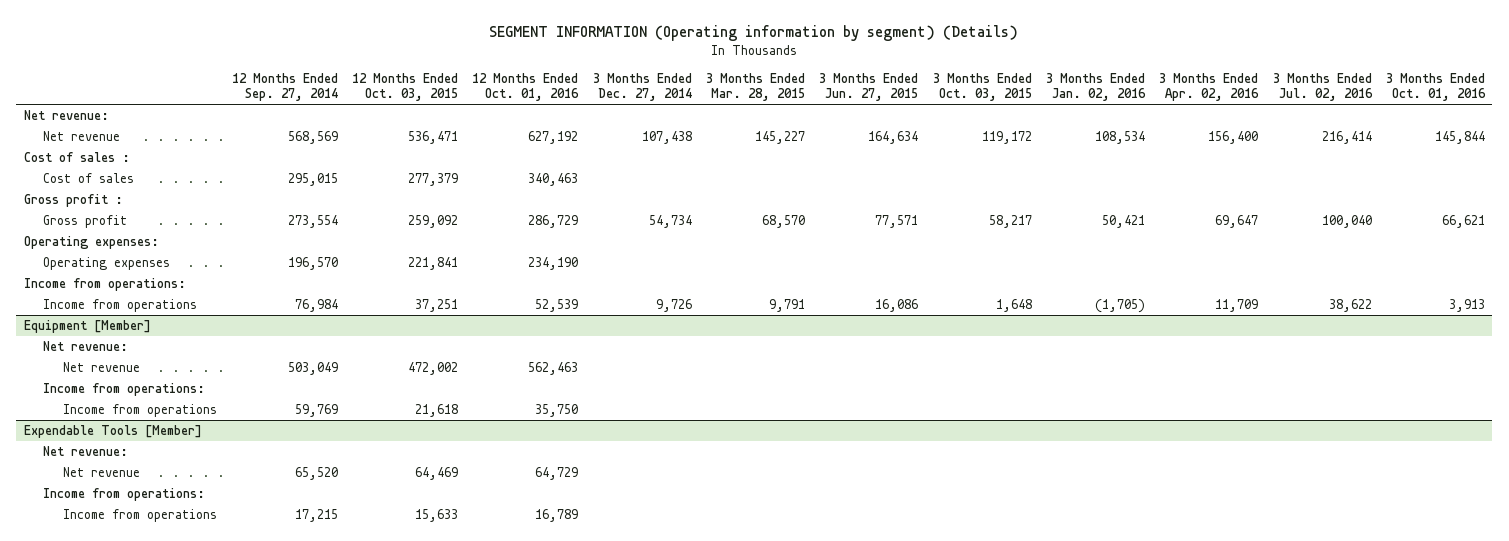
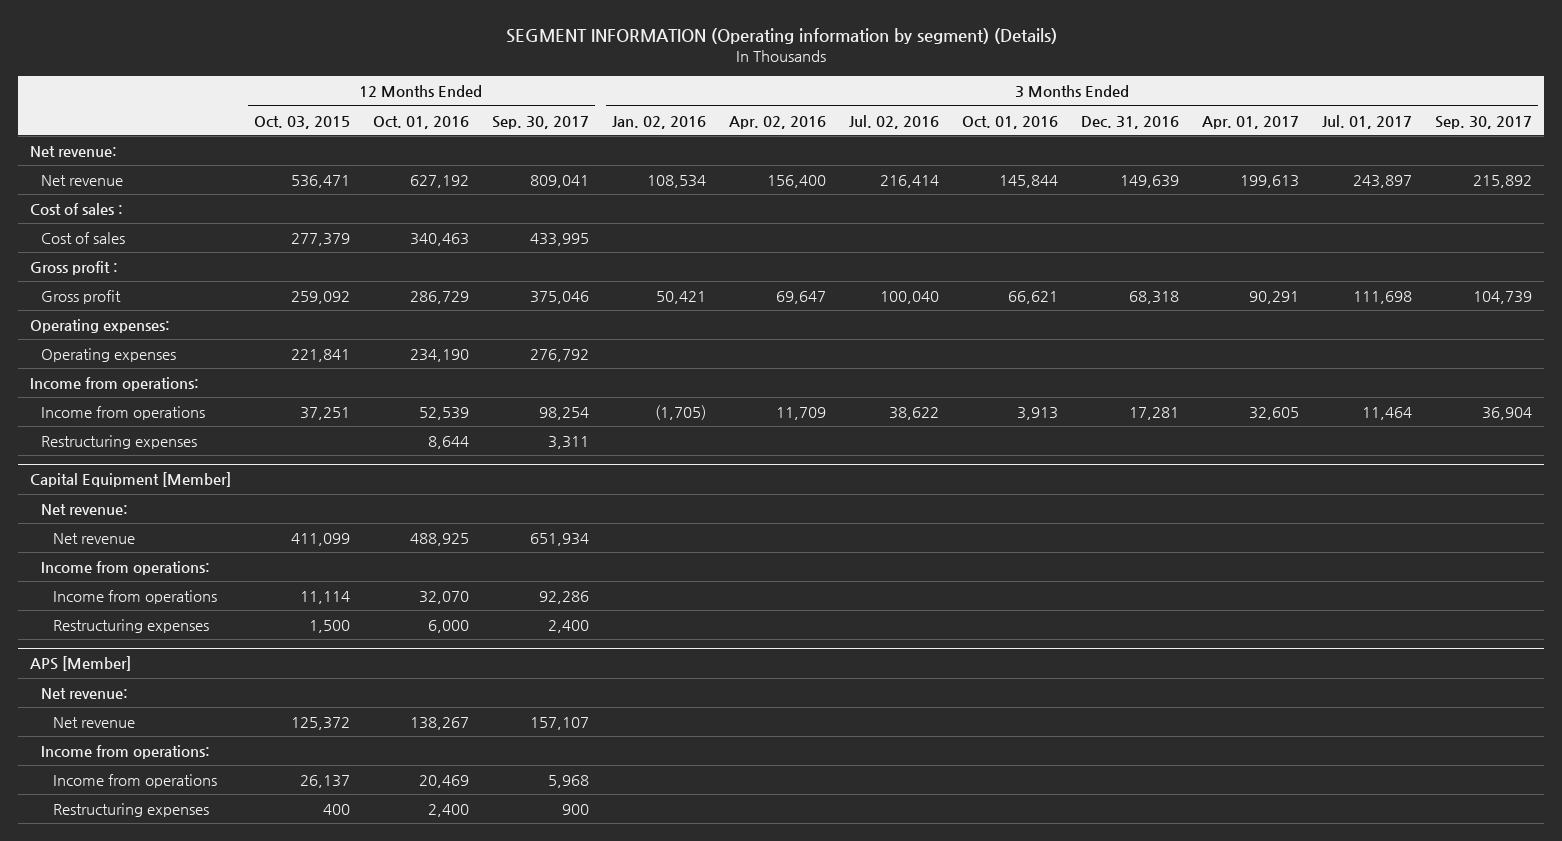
- | 12 Months Ended Sep. 27, 2014 | 12 Months Ended Oct. 03, 2015 | 12 Months Ended Oct. 01, 2016 | 3 Months Ended Dec. 27, 2014 | 3 Months Ended Mar. 28, 2015 | 3 Months Ended Jun. 27, 2015 | 3 Months Ended Oct. 03, 2015 | 3 Months Ended Jan. 02, 2016 | 3 Months Ended Apr. 02, 2016 | 3 Months Ended Jul. 02, 2016 | 3 Months Ended Oct. 01, 2016
+ | 12 Months Ended Oct. 03, 2015 | 12 Months Ended Oct. 01, 2016 | 12 Months Ended Sep. 30, 2017 | 3 Months Ended Jan. 02, 2016 | 3 Months Ended Apr. 02, 2016 | 3 Months Ended Jul. 02, 2016 | 3 Months Ended Oct. 01, 2016 | 3 Months Ended Dec. 31, 2016 | 3 Months Ended Apr. 01, 2017 | 3 Months Ended Jul. 01, 2017 | 3 Months Ended Sep. 30, 2017
- Equipment [Member]
+ Restructuring expenses | | 8,644 | 3,311 | | | | | | | |
+ Capital Equipment [Member]
- Net revenue | 503,049 | 472,002 | 562,463 | | | | | | | |
+ Net revenue | 411,099 | 488,925 | 651,934 | | | | | | | |
- Income from operations | 59,769 | 21,618 | 35,750 | | | | | | | |
- Expendable Tools [Member]
+ Income from operations | 11,114 | 32,070 | 92,286 | | | | | | | |
+ Restructuring expenses | 1,500 | 6,000 | 2,400 | | | | | | | |
+ APS [Member]
- Net revenue | 65,520 | 64,469 | 64,729 | | | | | | | |
+ Net revenue | 125,372 | 138,267 | 157,107 | | | | | | | |
- Income from operations | 17,215 | 15,633 | 16,789 | | | | | | | |
+ Income from operations | 26,137 | 20,469 | 5,968 | | | | | | | |
+ Restructuring expenses | 400 | 2,400 | 900 | | | | | | | |

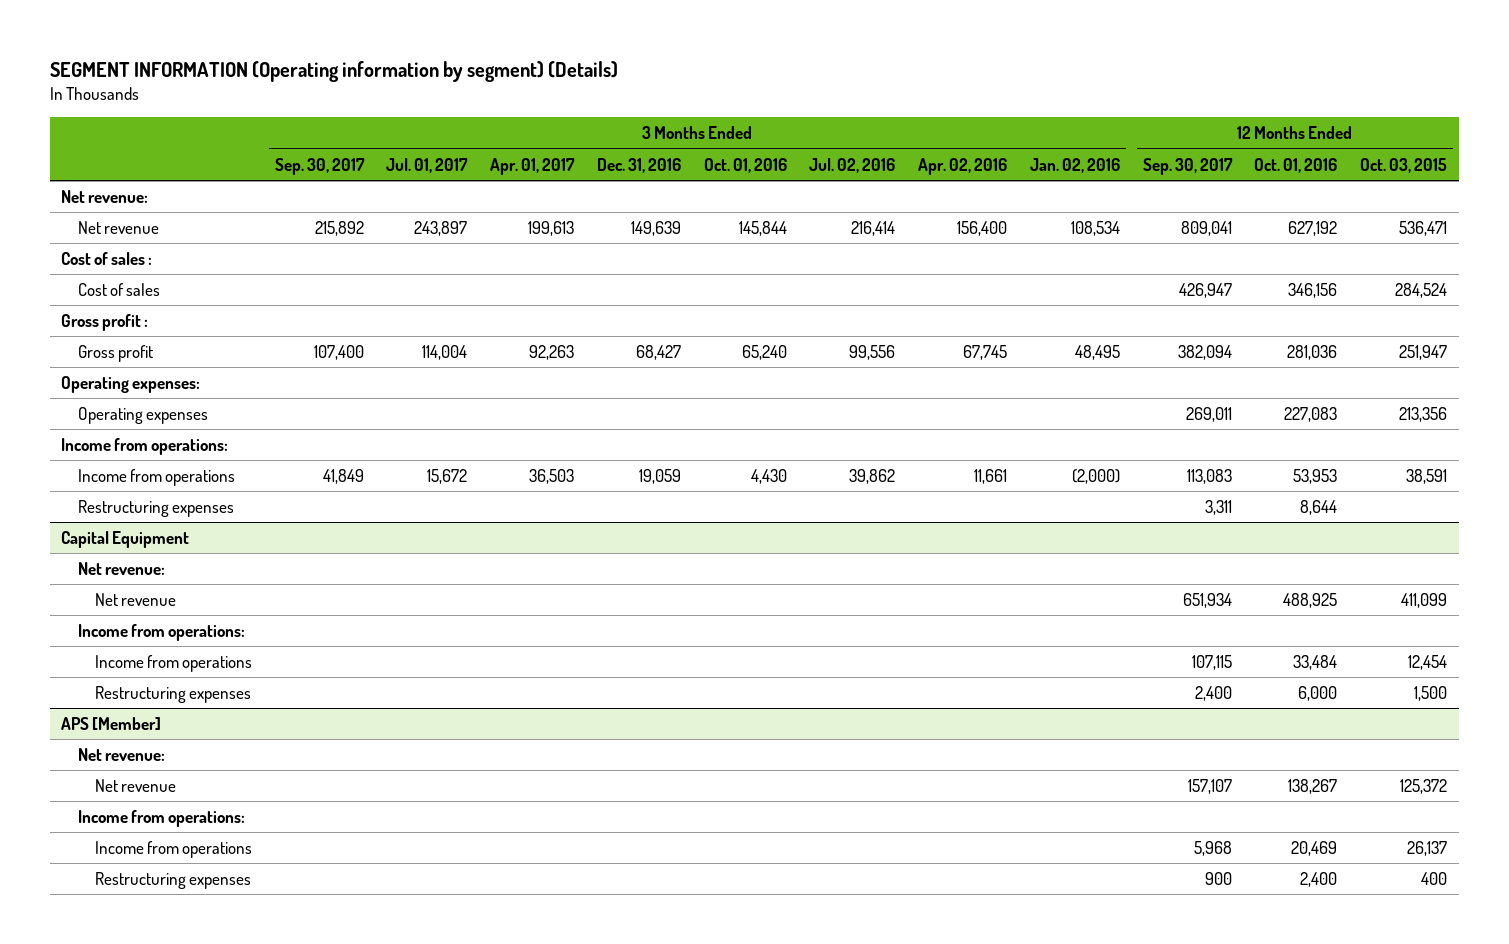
- | 12 Months Ended Oct. 03, 2015 | 12 Months Ended Oct. 01, 2016 | 12 Months Ended Sep. 30, 2017 | 3 Months Ended Jan. 02, 2016 | 3 Months Ended Apr. 02, 2016 | 3 Months Ended Jul. 02, 2016 | 3 Months Ended Oct. 01, 2016 | 3 Months Ended Dec. 31, 2016 | 3 Months Ended Apr. 01, 2017 | 3 Months Ended Jul. 01, 2017 | 3 Months Ended Sep. 30, 2017
+ | 3 Months Ended Sep. 30, 2017 | 3 Months Ended Jul. 01, 2017 | 3 Months Ended Apr. 01, 2017 | 3 Months Ended Dec. 31, 2016 | 3 Months Ended Oct. 01, 2016 | 3 Months Ended Jul. 02, 2016 | 3 Months Ended Apr. 02, 2016 | 3 Months Ended Jan. 02, 2016 | 12 Months Ended Sep. 30, 2017 | 12 Months Ended Oct. 01, 2016 | 12 Months Ended Oct. 03, 2015
- Cost of sales | 277,379 | 340,463 | 433,995 | | | | | | | |
+ Cost of sales | | | | | | | | | 426,947 | 346,156 | 284,524
- Gross profit | 259,092 | 286,729 | 375,046 | 50,421 | 69,647 | 100,040 | 66,621 | 68,318 | 90,291 | 111,698 | 104,739
+ Gross profit | 107,400 | 114,004 | 92,263 | 68,427 | 65,240 | 99,556 | 67,745 | 48,495 | 382,094 | 281,036 | 251,947
- Operating expenses | 221,841 | 234,190 | 276,792 | | | | | | | |
+ Operating expenses | | | | | | | | | 269,011 | 227,083 | 213,356
- Income from operations | 37,251 | 52,539 | 98,254 | (1,705) | 11,709 | 38,622 | 3,913 | 17,281 | 32,605 | 11,464 | 36,904
+ Income from operations | 41,849 | 15,672 | 36,503 | 19,059 | 4,430 | 39,862 | 11,661 | (2,000) | 113,083 | 53,953 | 38,591
- Capital Equipment [Member]
+ Capital Equipment
- Income from operations | 11,114 | 32,070 | 92,286 | | | | | | | |
+ Income from operations | | | | | | | | | 107,115 | 33,484 | 12,454

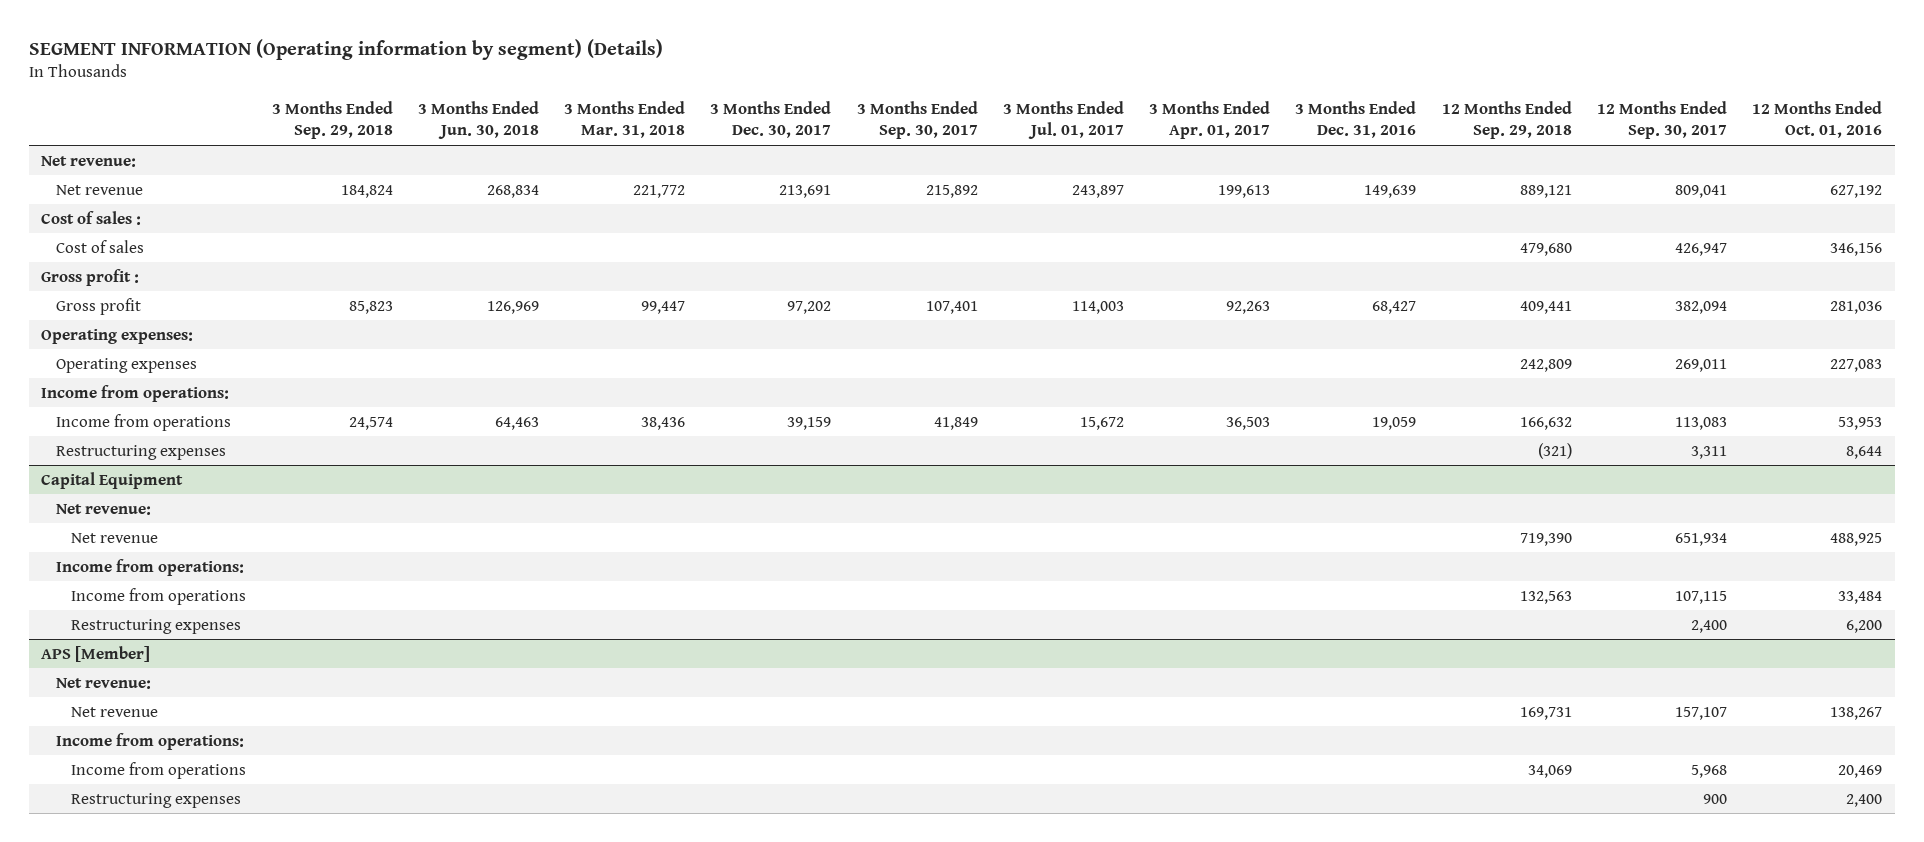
- | 3 Months Ended Sep. 30, 2017 | 3 Months Ended Jul. 01, 2017 | 3 Months Ended Apr. 01, 2017 | 3 Months Ended Dec. 31, 2016 | 3 Months Ended Oct. 01, 2016 | 3 Months Ended Jul. 02, 2016 | 3 Months Ended Apr. 02, 2016 | 3 Months Ended Jan. 02, 2016 | 12 Months Ended Sep. 30, 2017 | 12 Months Ended Oct. 01, 2016 | 12 Months Ended Oct. 03, 2015
+ | 3 Months Ended Sep. 29, 2018 | 3 Months Ended Jun. 30, 2018 | 3 Months Ended Mar. 31, 2018 | 3 Months Ended Dec. 30, 2017 | 3 Months Ended Sep. 30, 2017 | 3 Months Ended Jul. 01, 2017 | 3 Months Ended Apr. 01, 2017 | 3 Months Ended Dec. 31, 2016 | 12 Months Ended Sep. 29, 2018 | 12 Months Ended Sep. 30, 2017 | 12 Months Ended Oct. 01, 2016
- Gross profit | 107,400 | 114,004 | 92,263 | 68,427 | 65,240 | 99,556 | 67,745 | 48,495 | 382,094 | 281,036 | 251,947
+ Gross profit | 85,823 | 126,969 | 99,447 | 97,202 | 107,401 | 114,003 | 92,263 | 68,427 | 409,441 | 382,094 | 281,036
@ Capital Equipment
- Restructuring expenses | | | | | | | | | 2,400 | 6,000 | 1,500
+ Restructuring expenses | | | | | | | | | | 2,400 | 6,200

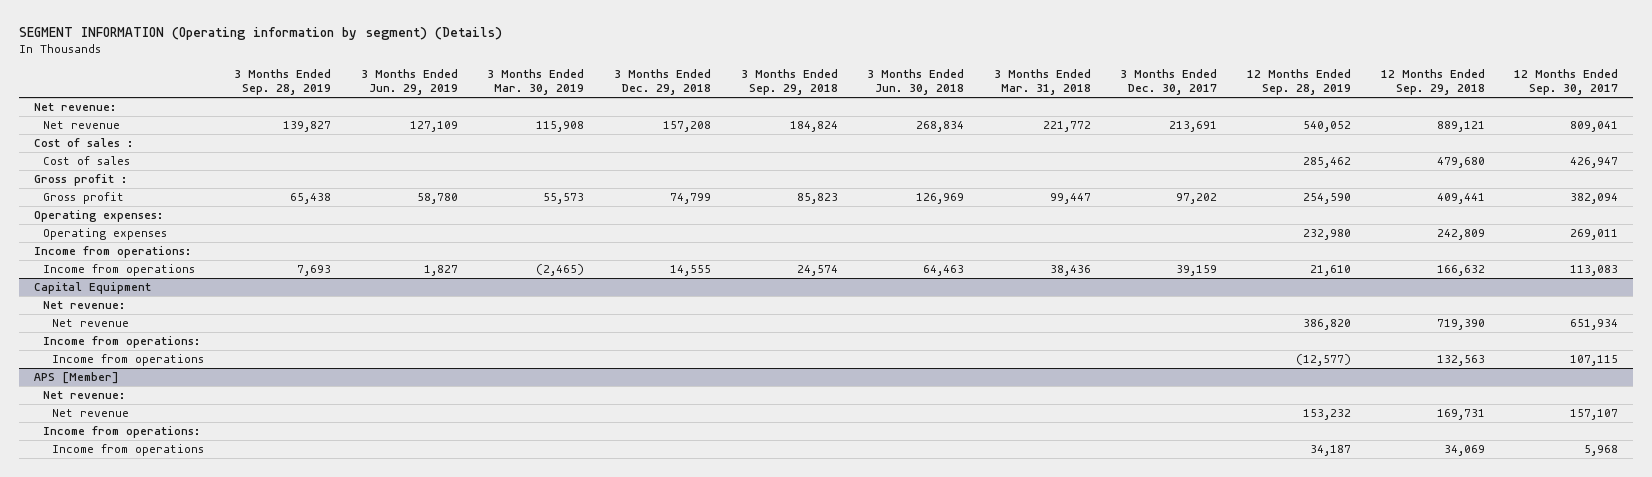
- | 3 Months Ended Sep. 29, 2018 | 3 Months Ended Jun. 30, 2018 | 3 Months Ended Mar. 31, 2018 | 3 Months Ended Dec. 30, 2017 | 3 Months Ended Sep. 30, 2017 | 3 Months Ended Jul. 01, 2017 | 3 Months Ended Apr. 01, 2017 | 3 Months Ended Dec. 31, 2016 | 12 Months Ended Sep. 29, 2018 | 12 Months Ended Sep. 30, 2017 | 12 Months Ended Oct. 01, 2016
+ | 3 Months Ended Sep. 28, 2019 | 3 Months Ended Jun. 29, 2019 | 3 Months Ended Mar. 30, 2019 | 3 Months Ended Dec. 29, 2018 | 3 Months Ended Sep. 29, 2018 | 3 Months Ended Jun. 30, 2018 | 3 Months Ended Mar. 31, 2018 | 3 Months Ended Dec. 30, 2017 | 12 Months Ended Sep. 28, 2019 | 12 Months Ended Sep. 29, 2018 | 12 Months Ended Sep. 30, 2017
- Restructuring expenses | | | | | | | | | (321) | 3,311 | 8,644
@ Capital Equipment
- Restructuring expenses | | | | | | | | | | 2,400 | 6,200
@ APS [Member]
- Restructuring expenses | | | | | | | | | | 900 | 2,400

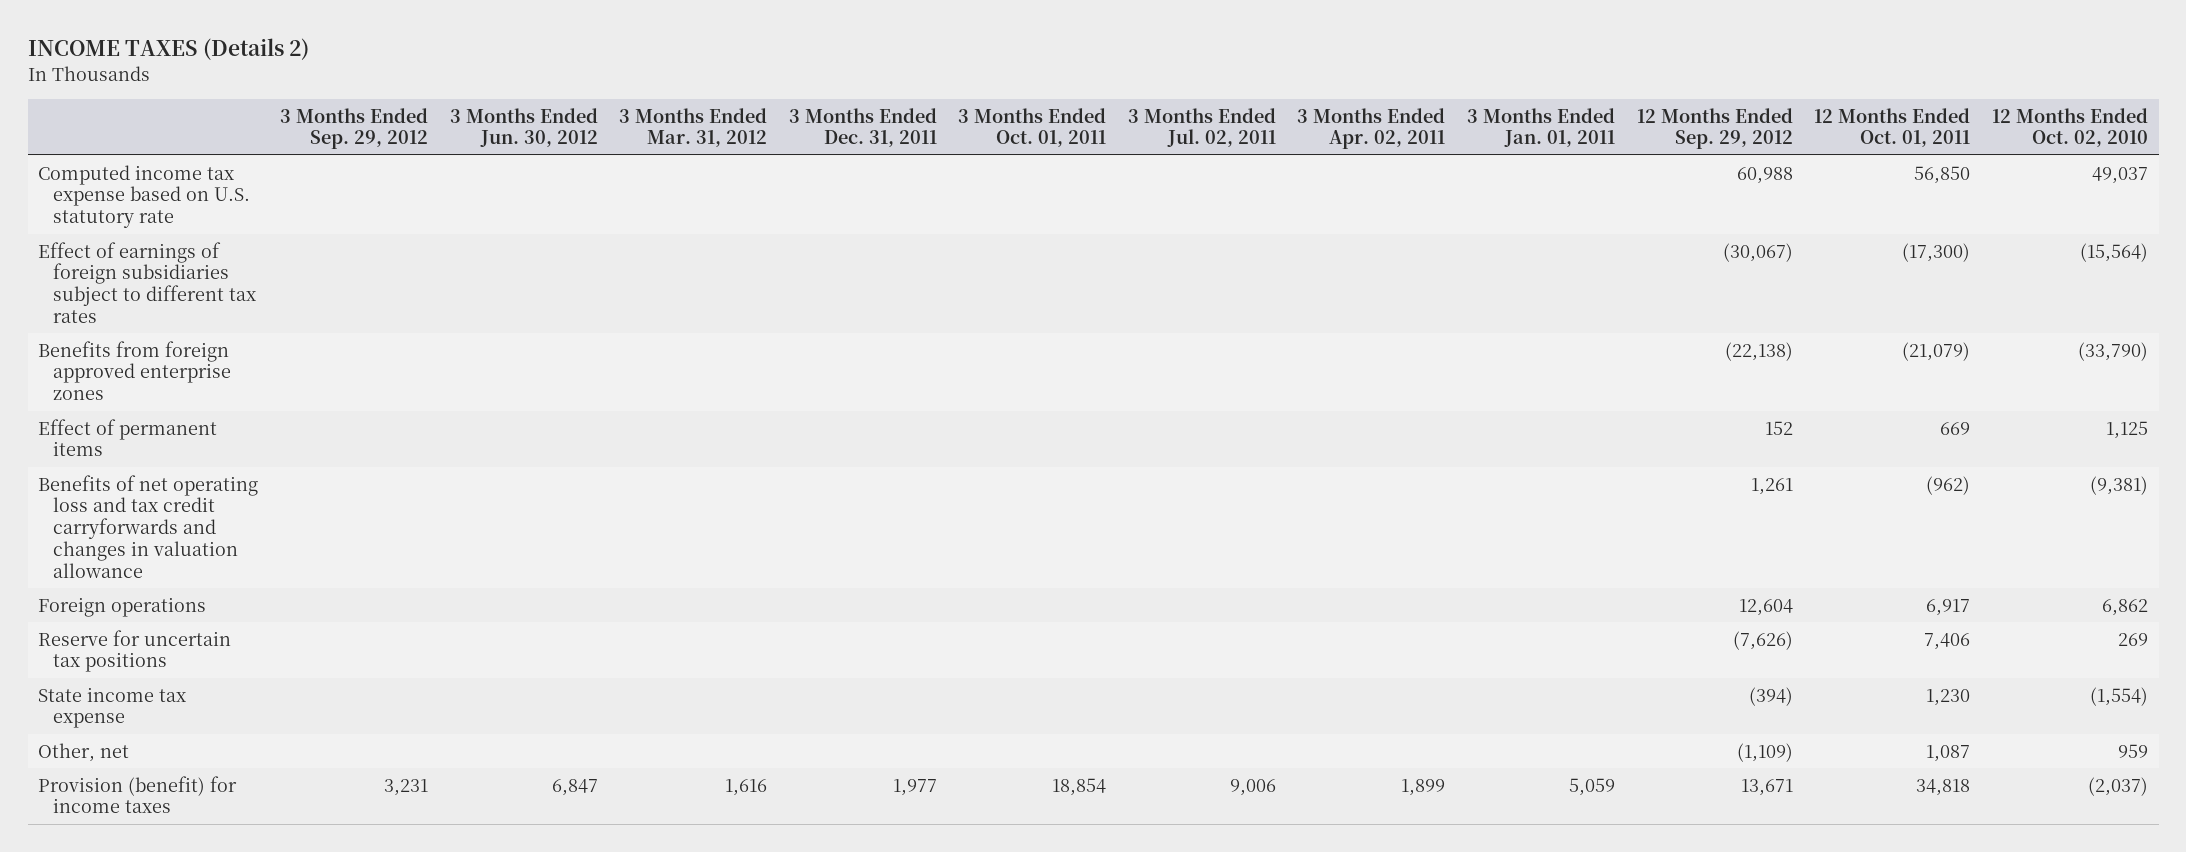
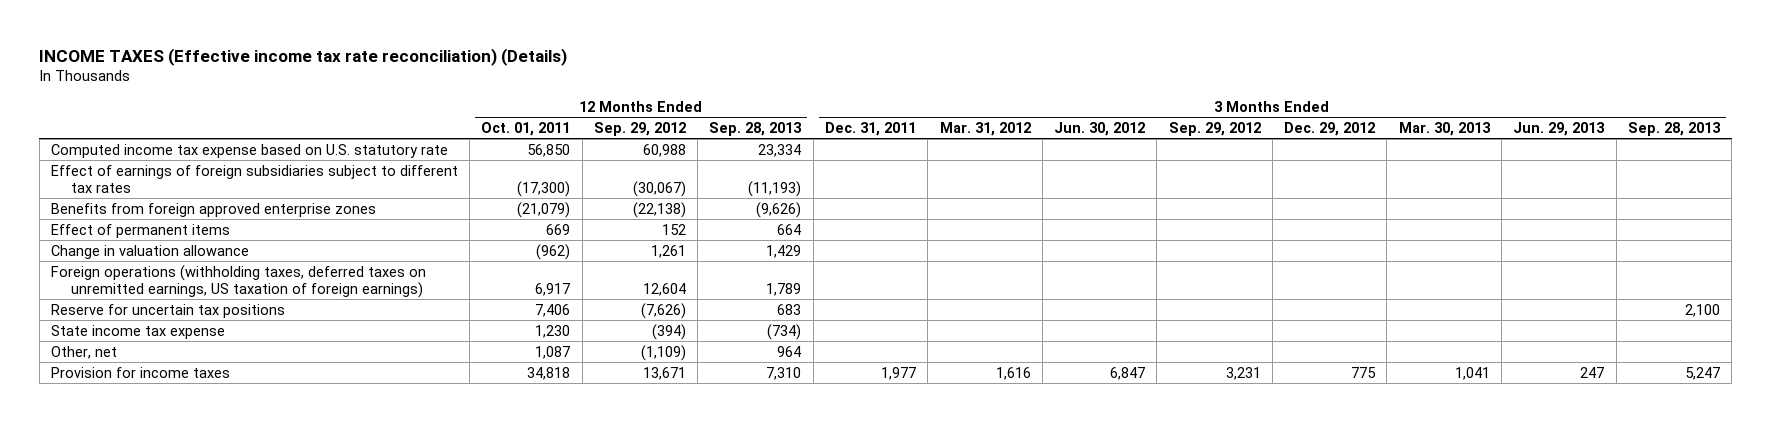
- INCOME TAXES (Details 2)
+ INCOME TAXES (Effective income tax rate reconciliation) (Details)
- | 3 Months Ended Sep. 29, 2012 | 3 Months Ended Jun. 30, 2012 | 3 Months Ended Mar. 31, 2012 | 3 Months Ended Dec. 31, 2011 | 3 Months Ended Oct. 01, 2011 | 3 Months Ended Jul. 02, 2011 | 3 Months Ended Apr. 02, 2011 | 3 Months Ended Jan. 01, 2011 | 12 Months Ended Sep. 29, 2012 | 12 Months Ended Oct. 01, 2011 | 12 Months Ended Oct. 02, 2010
+ | 12 Months Ended Oct. 01, 2011 | 12 Months Ended Sep. 29, 2012 | 12 Months Ended Sep. 28, 2013 | 3 Months Ended Dec. 31, 2011 | 3 Months Ended Mar. 31, 2012 | 3 Months Ended Jun. 30, 2012 | 3 Months Ended Sep. 29, 2012 | 3 Months Ended Dec. 29, 2012 | 3 Months Ended Mar. 30, 2013 | 3 Months Ended Jun. 29, 2013 | 3 Months Ended Sep. 28, 2013
- Benefits of net operating loss and tax credit carryforwards and changes in valuation allowance | | | | | | | | | 1,261 | (962) | (9,381)
- Foreign operations | | | | | | | | | 12,604 | 6,917 | 6,862
+ Change in valuation allowance | (962) | 1,261 | 1,429 | | | | | | | |
+ Foreign operations (withholding taxes, deferred taxes on unremitted earnings, US taxation of foreign earnings) | 6,917 | 12,604 | 1,789 | | | | | | | |
- Provision (benefit) for income taxes | 3,231 | 6,847 | 1,616 | 1,977 | 18,854 | 9,006 | 1,899 | 5,059 | 13,671 | 34,818 | (2,037)
+ Provision for income taxes | 34,818 | 13,671 | 7,310 | 1,977 | 1,616 | 6,847 | 3,231 | 775 | 1,041 | 247 | 5,247

